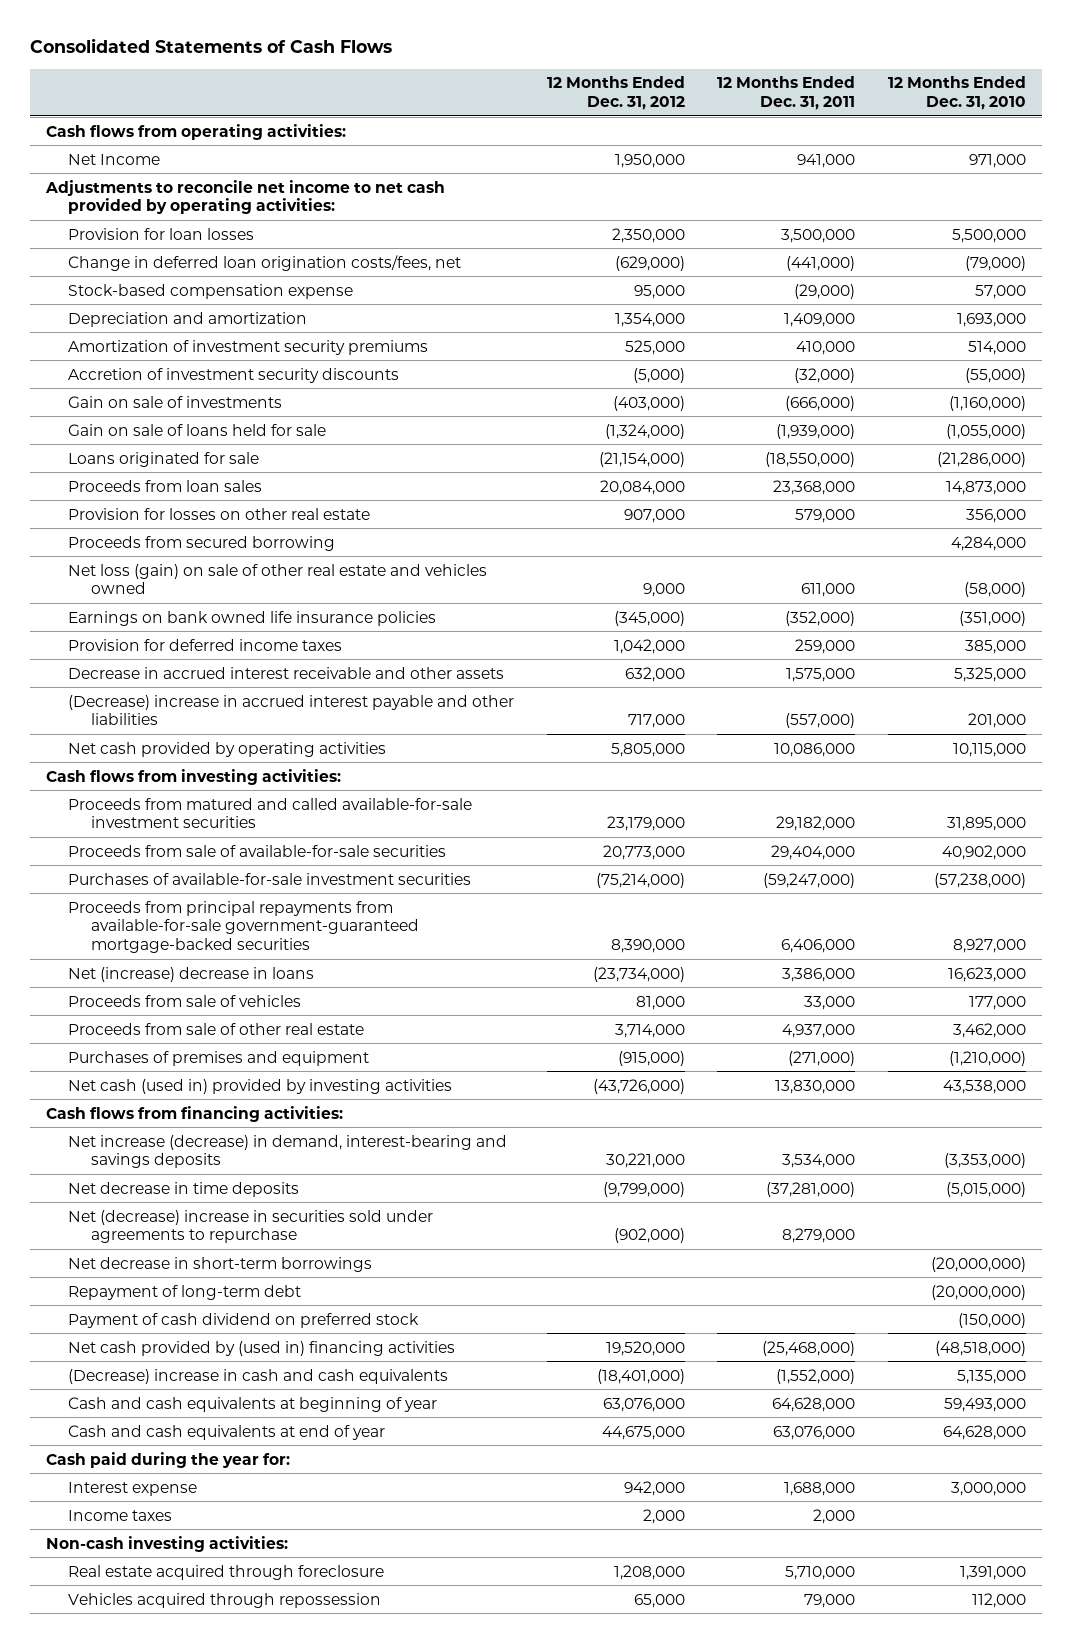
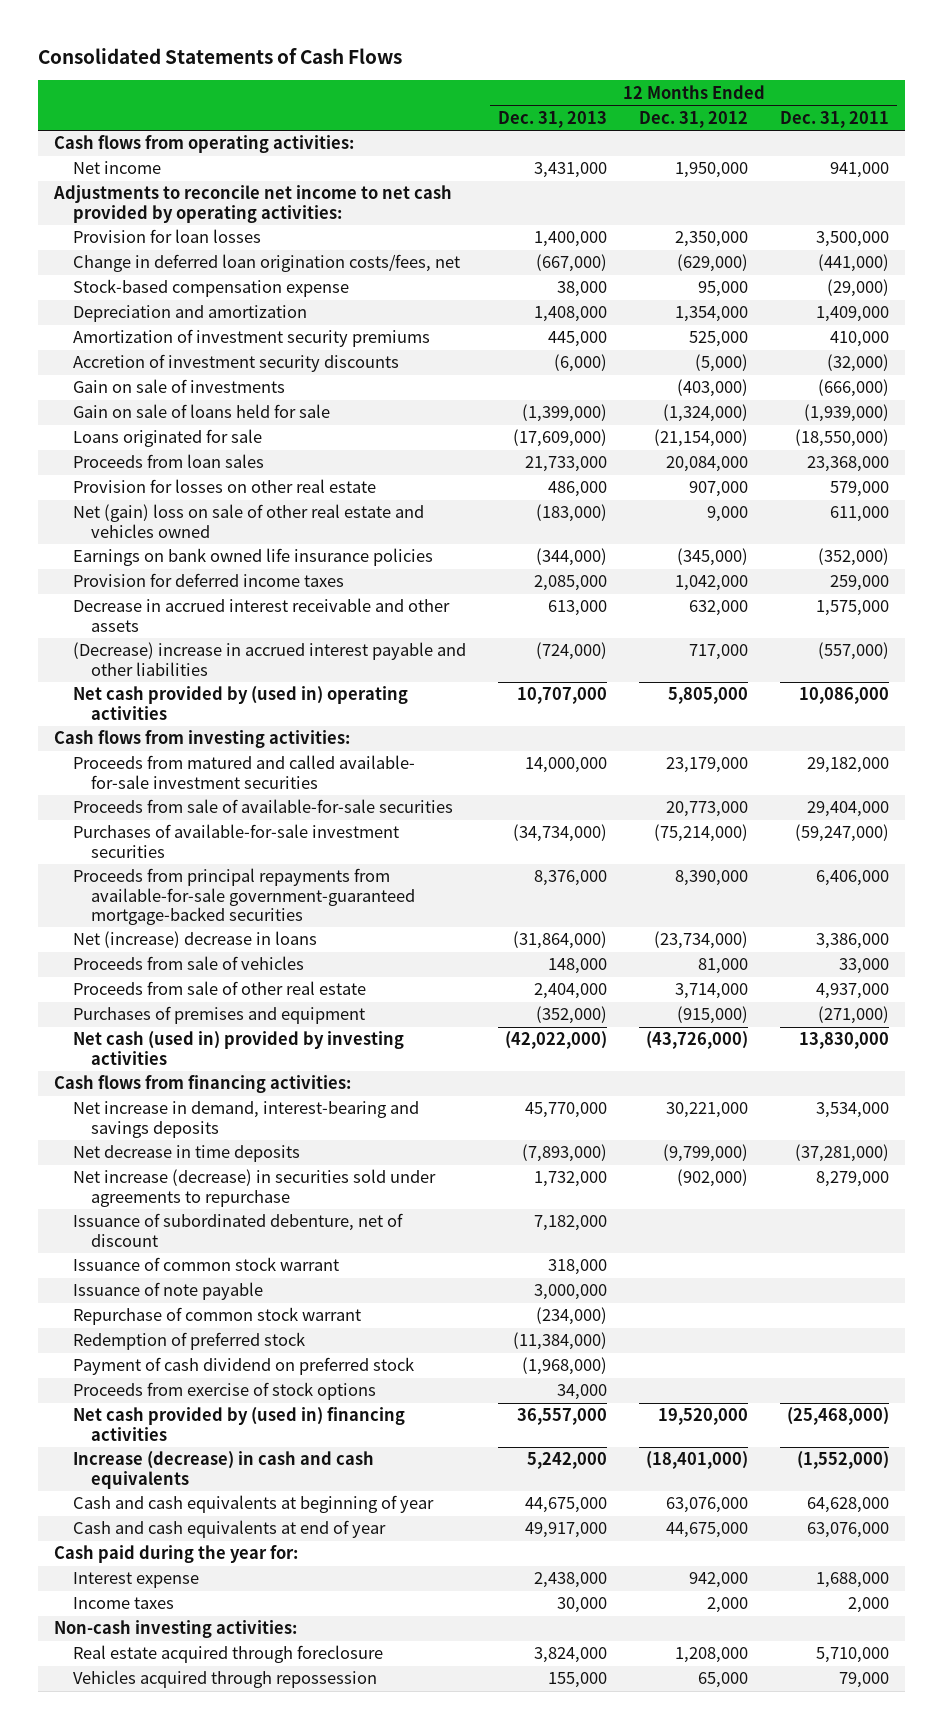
- | 12 Months Ended Dec. 31, 2012 | 12 Months Ended Dec. 31, 2011 | 12 Months Ended Dec. 31, 2010
+ | 12 Months Ended Dec. 31, 2013 | 12 Months Ended Dec. 31, 2012 | 12 Months Ended Dec. 31, 2011
- Net Income | 1,950,000 | 941,000 | 971,000
+ Net income | 3,431,000 | 1,950,000 | 941,000
- Proceeds from secured borrowing | | | 4,284,000
- Net loss (gain) on sale of other real estate and vehicles owned | 9,000 | 611,000 | (58,000)
+ Net (gain) loss on sale of other real estate and vehicles owned | (183,000) | 9,000 | 611,000
- Net cash provided by operating activities | 5,805,000 | 10,086,000 | 10,115,000
+ Net cash provided by (used in) operating activities | 10,707,000 | 5,805,000 | 10,086,000
- Proceeds from matured and called available-for-sale investment securities | 23,179,000 | 29,182,000 | 31,895,000
+ Proceeds from matured and called available- for-sale investment securities | 14,000,000 | 23,179,000 | 29,182,000
- Net increase (decrease) in demand, interest-bearing and savings deposits | 30,221,000 | 3,534,000 | (3,353,000)
+ Net increase in demand, interest-bearing and savings deposits | 45,770,000 | 30,221,000 | 3,534,000
- Net (decrease) increase in securities sold under agreements to repurchase | (902,000) | 8,279,000 |
- Net decrease in short-term borrowings | | | (20,000,000)
- Repayment of long-term debt | | | (20,000,000)
+ Net increase (decrease) in securities sold under agreements to repurchase | 1,732,000 | (902,000) | 8,279,000
+ Issuance of subordinated debenture, net of discount | 7,182,000 | |
+ Issuance of common stock warrant | 318,000 | |
+ Issuance of note payable | 3,000,000 | |
+ Repurchase of common stock warrant | (234,000) | |
+ Redemption of preferred stock | (11,384,000) | |
+ Proceeds from exercise of stock options | 34,000 | |
- (Decrease) increase in cash and cash equivalents | (18,401,000) | (1,552,000) | 5,135,000
+ Increase (decrease) in cash and cash equivalents | 5,242,000 | (18,401,000) | (1,552,000)

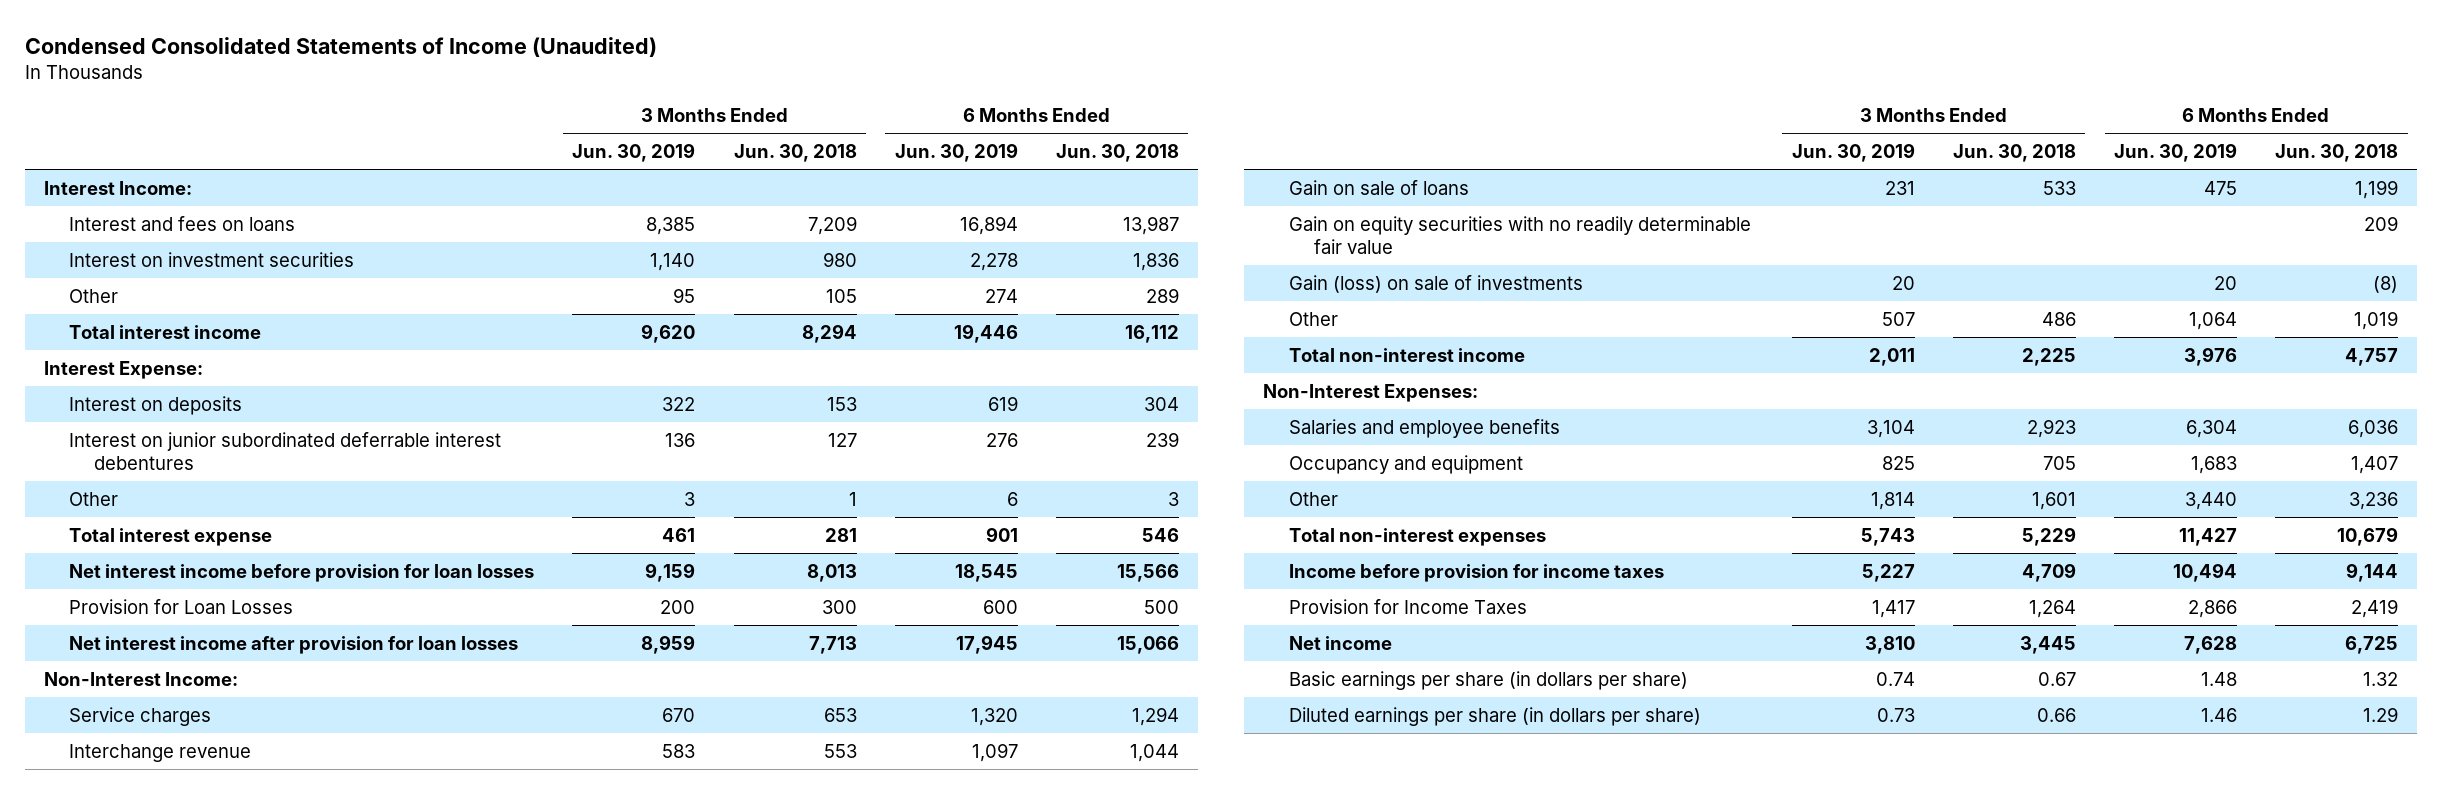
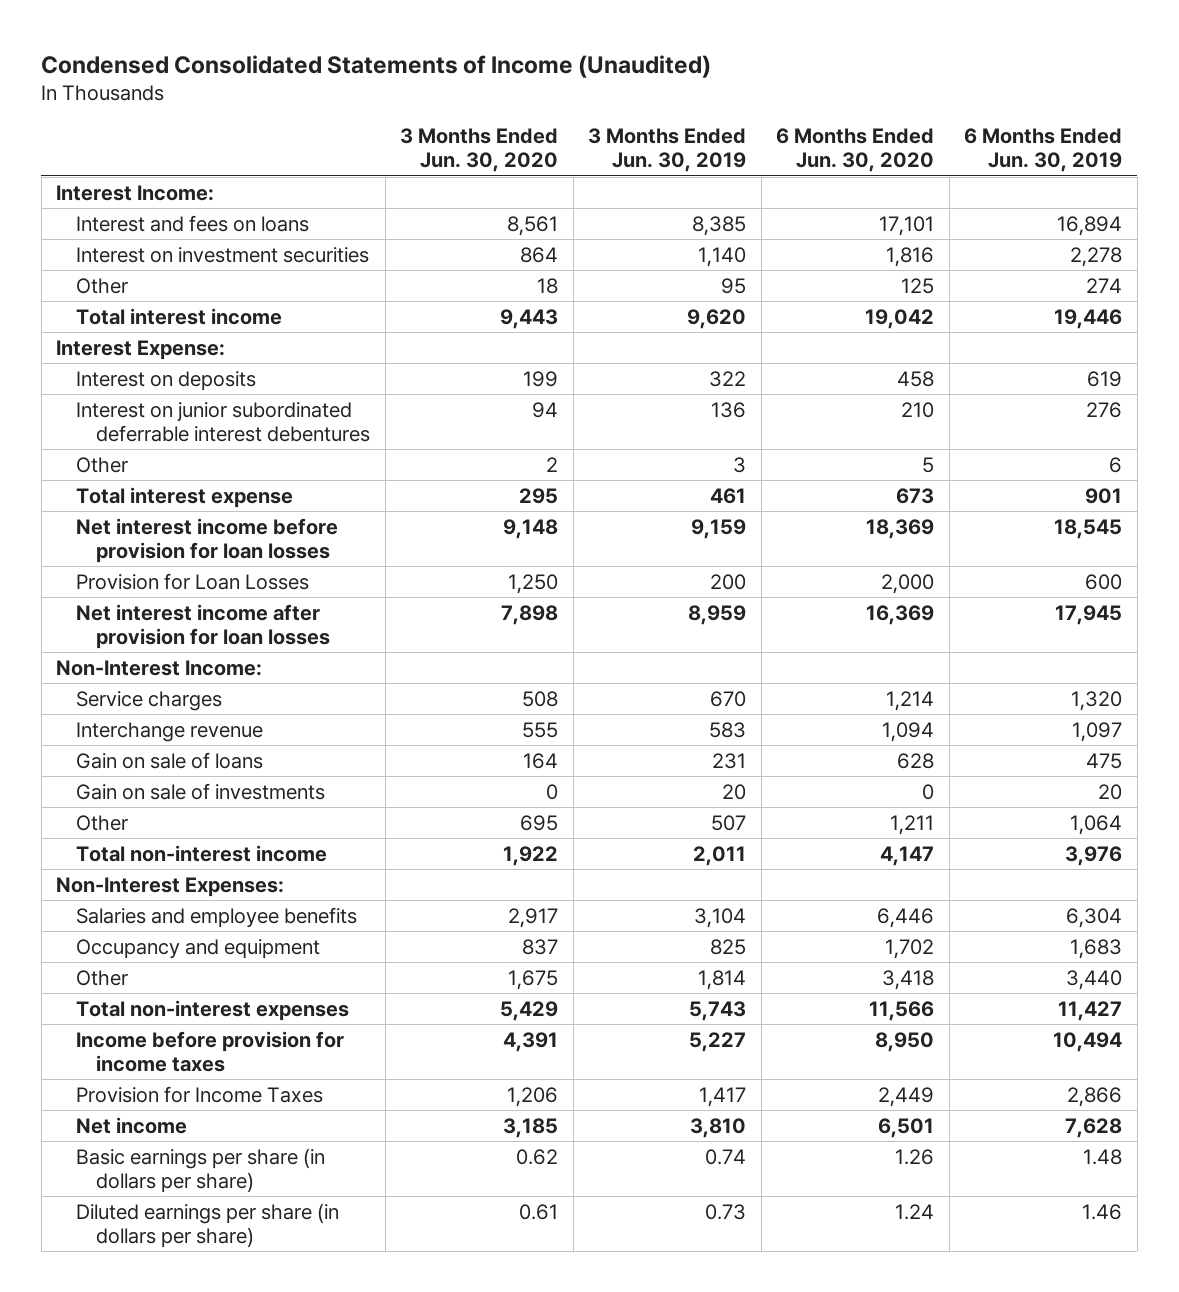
- | 3 Months Ended Jun. 30, 2019 | 3 Months Ended Jun. 30, 2018 | 6 Months Ended Jun. 30, 2019 | 6 Months Ended Jun. 30, 2018
+ | 3 Months Ended Jun. 30, 2020 | 3 Months Ended Jun. 30, 2019 | 6 Months Ended Jun. 30, 2020 | 6 Months Ended Jun. 30, 2019
- Gain on equity securities with no readily determinable fair value | | | | 209
- Gain (loss) on sale of investments | 20 | | 20 | (8)
+ Gain on sale of investments | 0 | 20 | 0 | 20

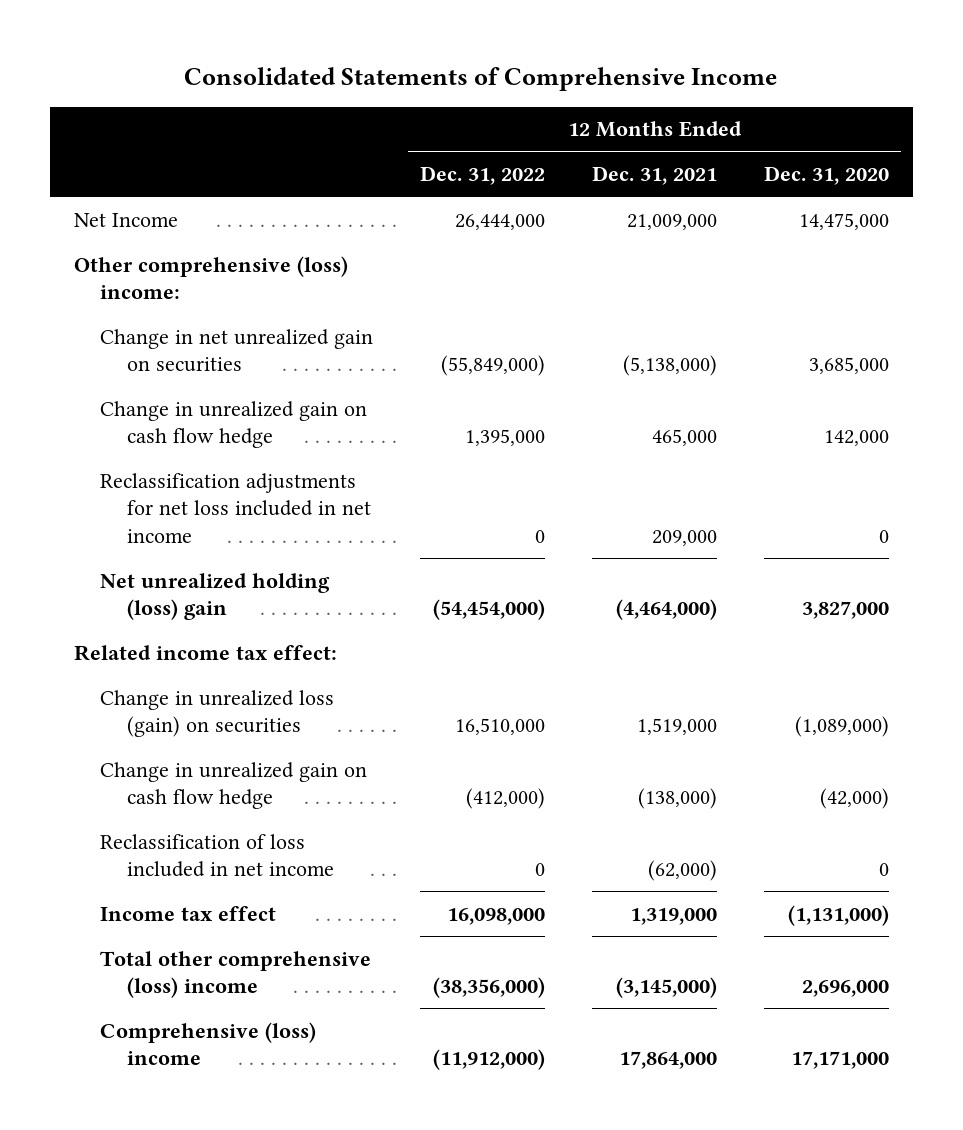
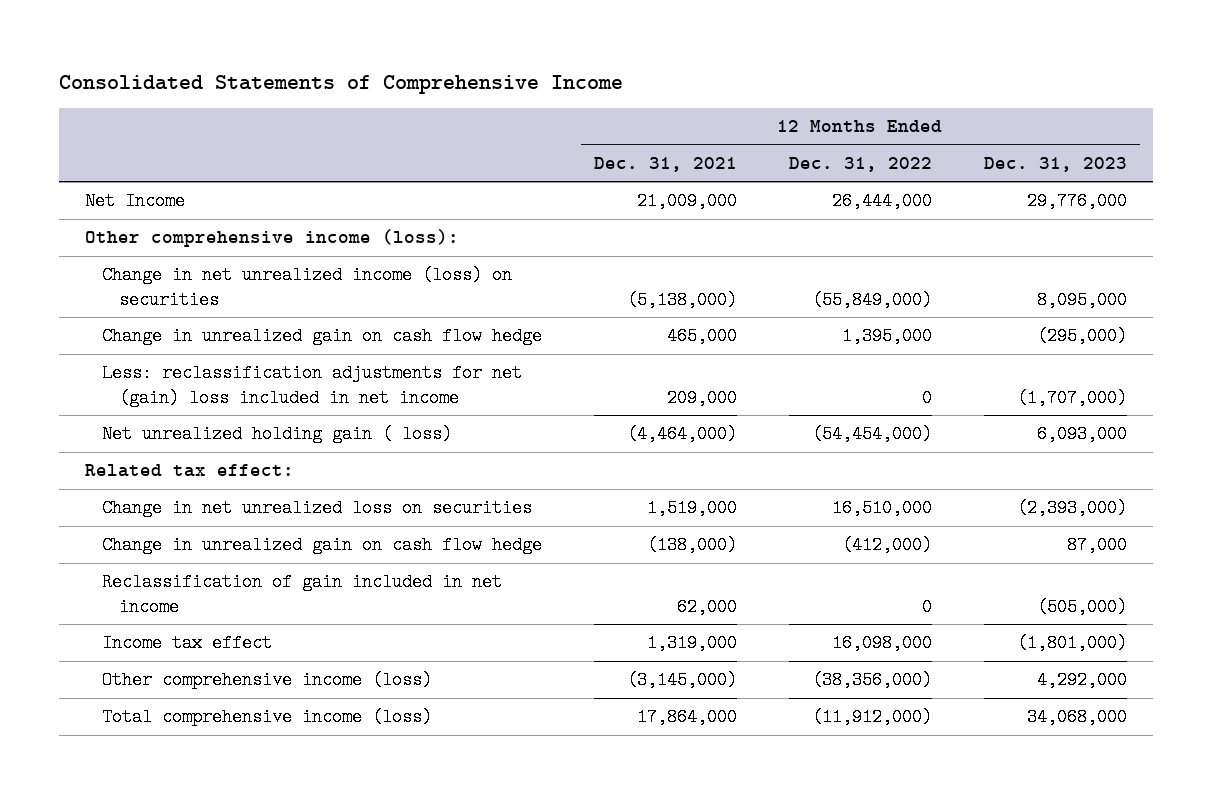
- | 12 Months Ended Dec. 31, 2022 | 12 Months Ended Dec. 31, 2021 | 12 Months Ended Dec. 31, 2020
+ | 12 Months Ended Dec. 31, 2021 | 12 Months Ended Dec. 31, 2022 | 12 Months Ended Dec. 31, 2023
- Other comprehensive (loss) income:
- Change in net unrealized gain on securities | (55,849,000) | (5,138,000) | 3,685,000
+ Other comprehensive income (loss):
+ Change in net unrealized income (loss) on securities | (5,138,000) | (55,849,000) | 8,095,000
- Reclassification adjustments for net loss included in net income | 0 | 209,000 | 0
- Net unrealized holding (loss) gain | (54,454,000) | (4,464,000) | 3,827,000
- Related income tax effect:
- Change in unrealized loss (gain) on securities | 16,510,000 | 1,519,000 | (1,089,000)
+ Less: reclassification adjustments for net (gain) loss included in net income | 209,000 | 0 | (1,707,000)
+ Net unrealized holding gain ( loss) | (4,464,000) | (54,454,000) | 6,093,000
+ Related tax effect:
+ Change in net unrealized loss on securities | 1,519,000 | 16,510,000 | (2,393,000)
- Reclassification of loss included in net income | 0 | (62,000) | 0
+ Reclassification of gain included in net income | 62,000 | 0 | (505,000)
- Total other comprehensive (loss) income | (38,356,000) | (3,145,000) | 2,696,000
- Comprehensive (loss) income | (11,912,000) | 17,864,000 | 17,171,000
+ Other comprehensive income (loss) | (3,145,000) | (38,356,000) | 4,292,000
+ Total comprehensive income (loss) | 17,864,000 | (11,912,000) | 34,068,000

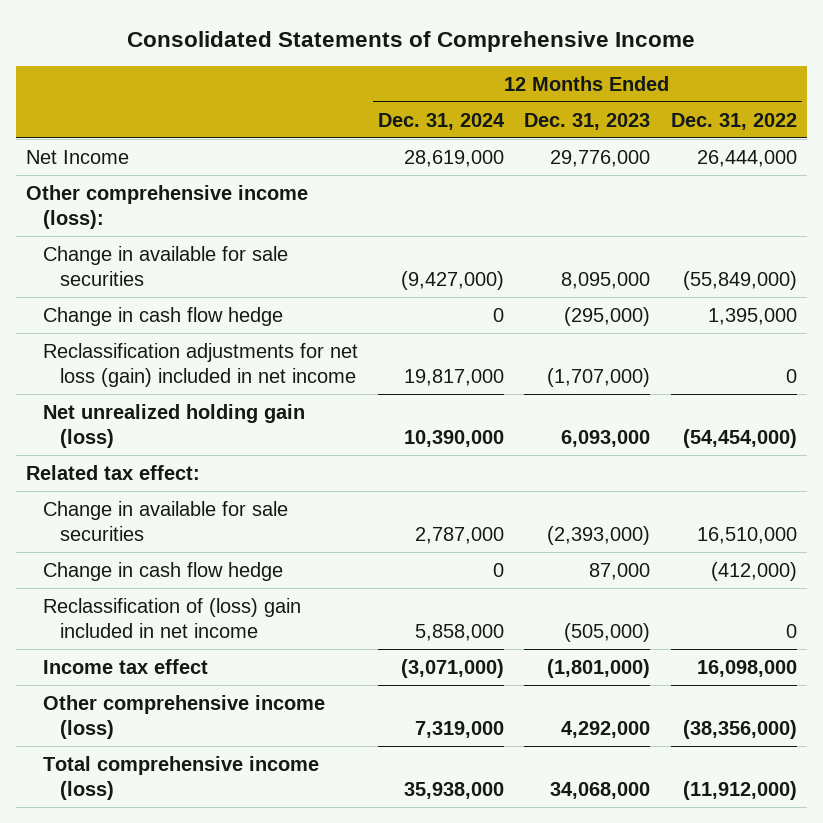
- | 12 Months Ended Dec. 31, 2021 | 12 Months Ended Dec. 31, 2022 | 12 Months Ended Dec. 31, 2023
+ | 12 Months Ended Dec. 31, 2024 | 12 Months Ended Dec. 31, 2023 | 12 Months Ended Dec. 31, 2022
- Change in net unrealized income (loss) on securities | (5,138,000) | (55,849,000) | 8,095,000
- Change in unrealized gain on cash flow hedge | 465,000 | 1,395,000 | (295,000)
- Less: reclassification adjustments for net (gain) loss included in net income | 209,000 | 0 | (1,707,000)
- Net unrealized holding gain ( loss) | (4,464,000) | (54,454,000) | 6,093,000
+ Change in available for sale securities | (9,427,000) | 8,095,000 | (55,849,000)
+ Change in cash flow hedge | 0 | (295,000) | 1,395,000
+ Reclassification adjustments for net loss (gain) included in net income | 19,817,000 | (1,707,000) | 0
+ Net unrealized holding gain (loss) | 10,390,000 | 6,093,000 | (54,454,000)
- Change in net unrealized loss on securities | 1,519,000 | 16,510,000 | (2,393,000)
- Change in unrealized gain on cash flow hedge | (138,000) | (412,000) | 87,000
- Reclassification of gain included in net income | 62,000 | 0 | (505,000)
+ Change in available for sale securities | 2,787,000 | (2,393,000) | 16,510,000
+ Change in cash flow hedge | 0 | 87,000 | (412,000)
+ Reclassification of (loss) gain included in net income | 5,858,000 | (505,000) | 0

